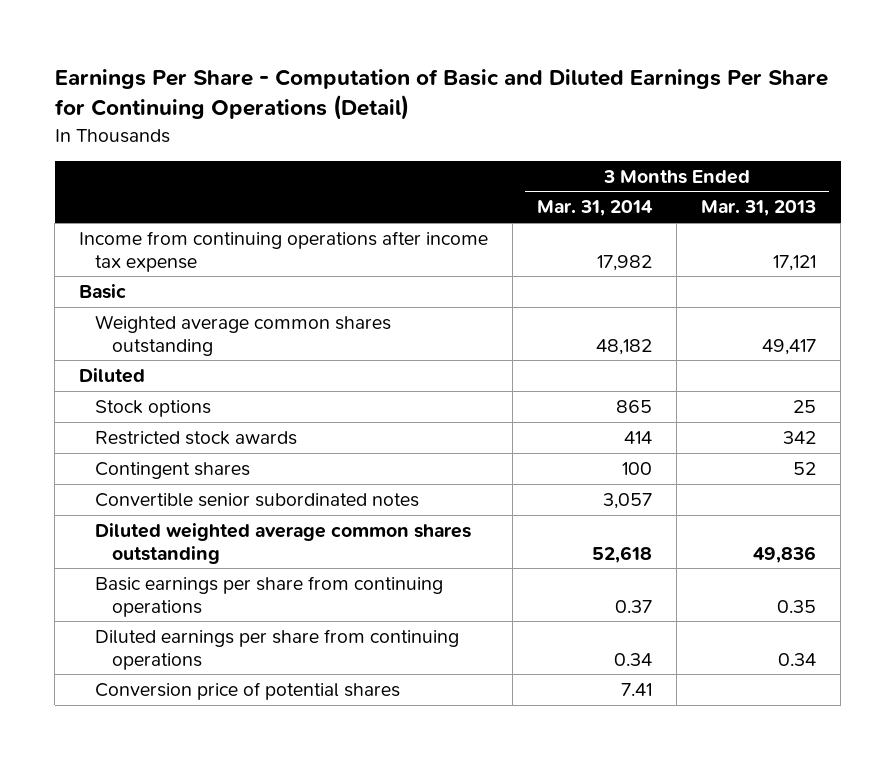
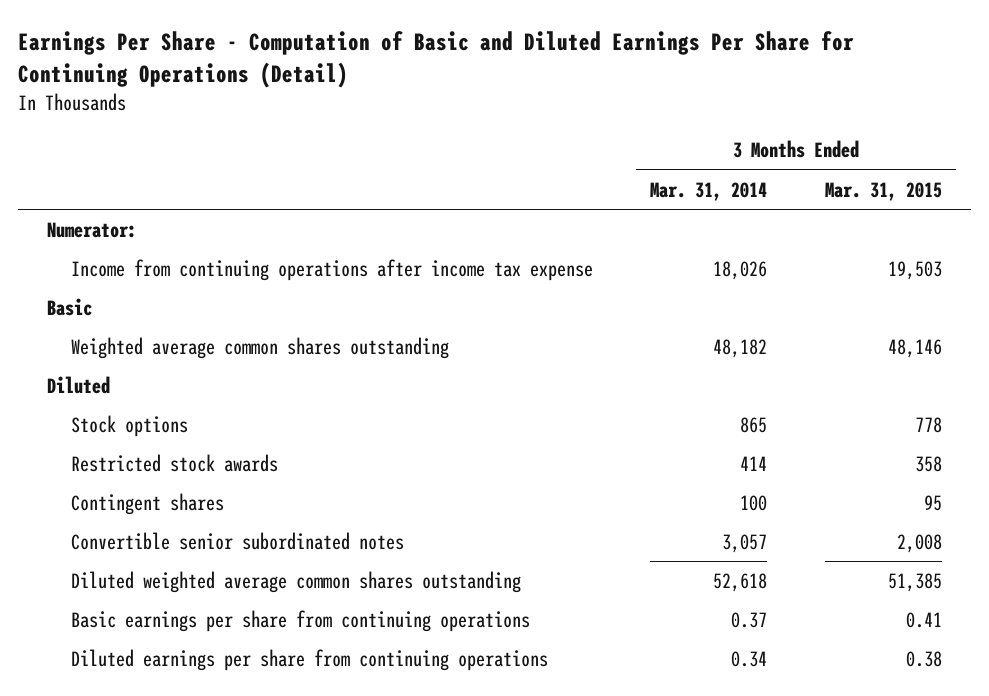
- | 3 Months Ended Mar. 31, 2014 | 3 Months Ended Mar. 31, 2013
+ | 3 Months Ended Mar. 31, 2014 | 3 Months Ended Mar. 31, 2015
- Income from continuing operations after income tax expense | 17,982 | 17,121
+ Numerator:
+ Income from continuing operations after income tax expense | 18,026 | 19,503
- Conversion price of potential shares | 7.41 |

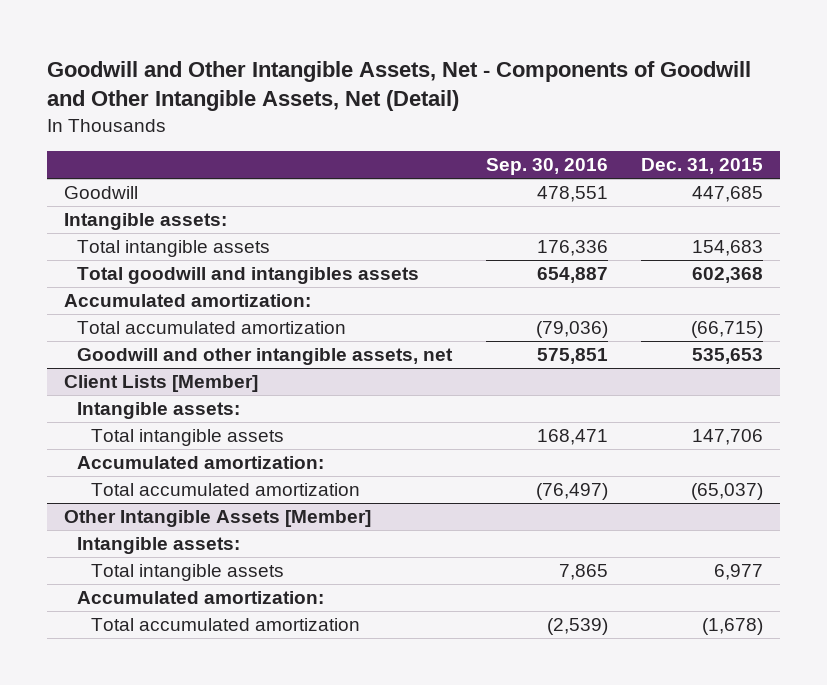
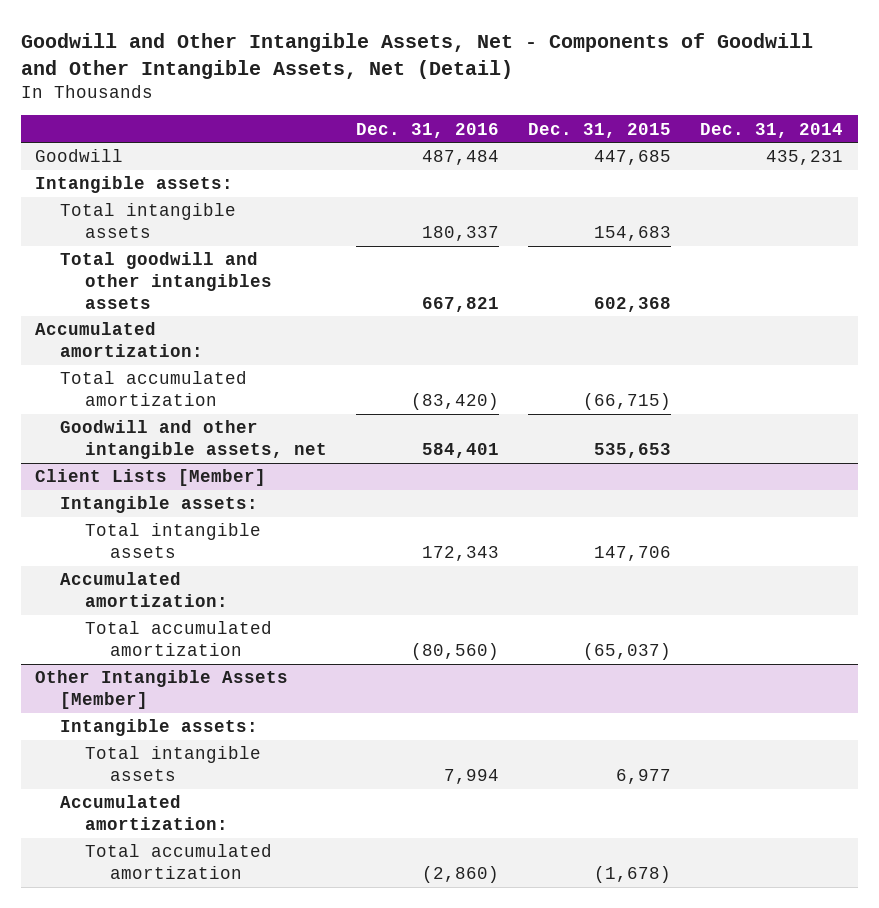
- | Sep. 30, 2016 | Dec. 31, 2015
+ | Dec. 31, 2016 | Dec. 31, 2015 | Dec. 31, 2014
- Total goodwill and intangibles assets | 654,887 | 602,368
+ Total goodwill and other intangibles assets | 667,821 | 602,368 |

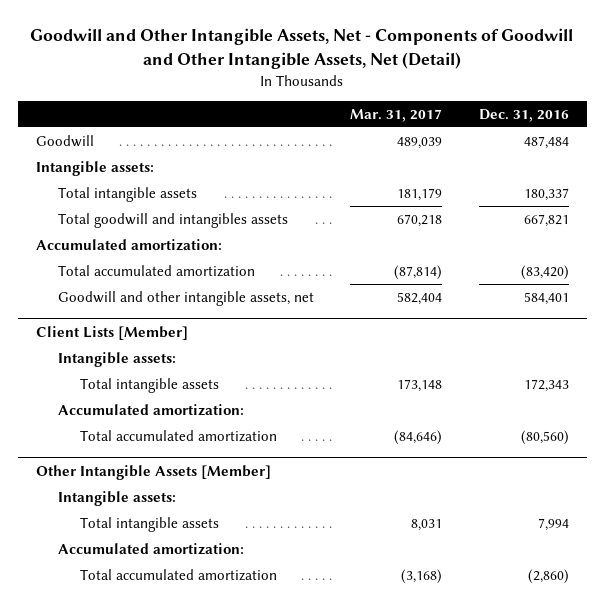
- | Dec. 31, 2016 | Dec. 31, 2015 | Dec. 31, 2014
+ | Mar. 31, 2017 | Dec. 31, 2016
- Total goodwill and other intangibles assets | 667,821 | 602,368 |
+ Total goodwill and intangibles assets | 670,218 | 667,821

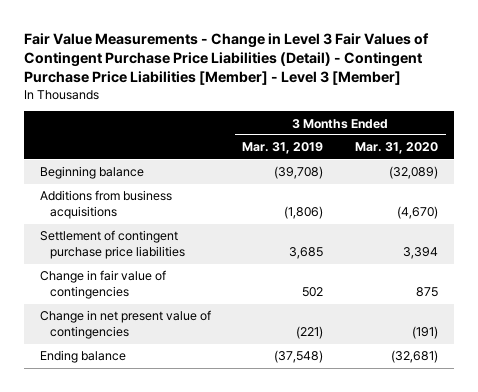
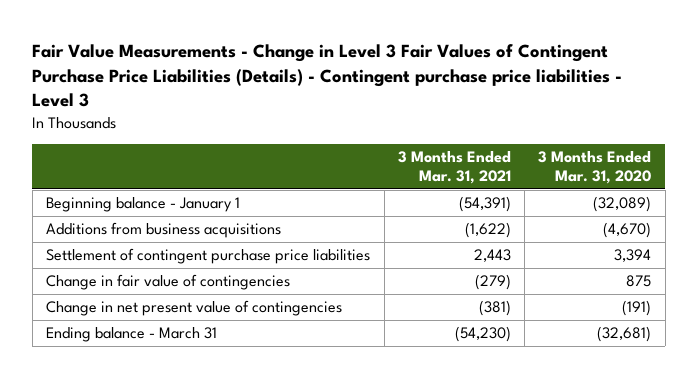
- Fair Value Measurements - Change in Level 3 Fair Values of Contingent Purchase Price Liabilities (Detail) - Contingent Purchase Price Liabilities [Member] - Level 3 [Member]
+ Fair Value Measurements - Change in Level 3 Fair Values of Contingent Purchase Price Liabilities (Details) - Contingent purchase price liabilities - Level 3
- | 3 Months Ended Mar. 31, 2019 | 3 Months Ended Mar. 31, 2020
+ | 3 Months Ended Mar. 31, 2021 | 3 Months Ended Mar. 31, 2020
- Beginning balance | (39,708) | (32,089)
+ Beginning balance - January 1 | (54,391) | (32,089)
- Ending balance | (37,548) | (32,681)
+ Ending balance - March 31 | (54,230) | (32,681)

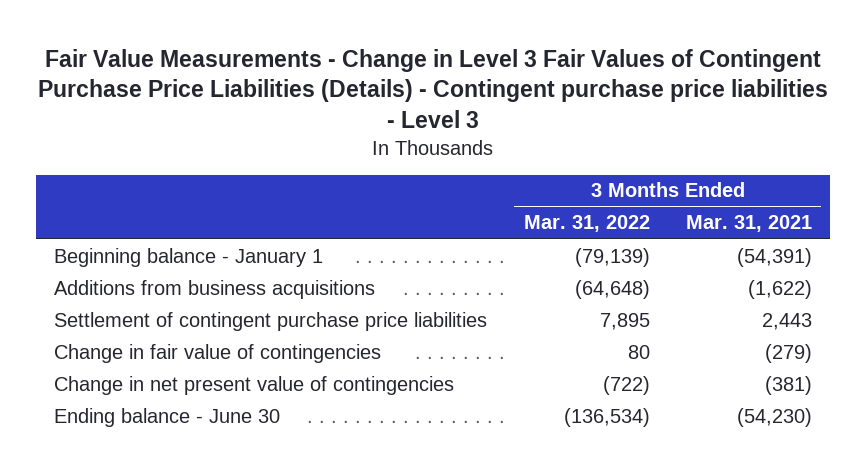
- | 3 Months Ended Mar. 31, 2021 | 3 Months Ended Mar. 31, 2020
+ | 3 Months Ended Mar. 31, 2022 | 3 Months Ended Mar. 31, 2021
- Ending balance - March 31 | (54,230) | (32,681)
+ Ending balance - June 30 | (136,534) | (54,230)

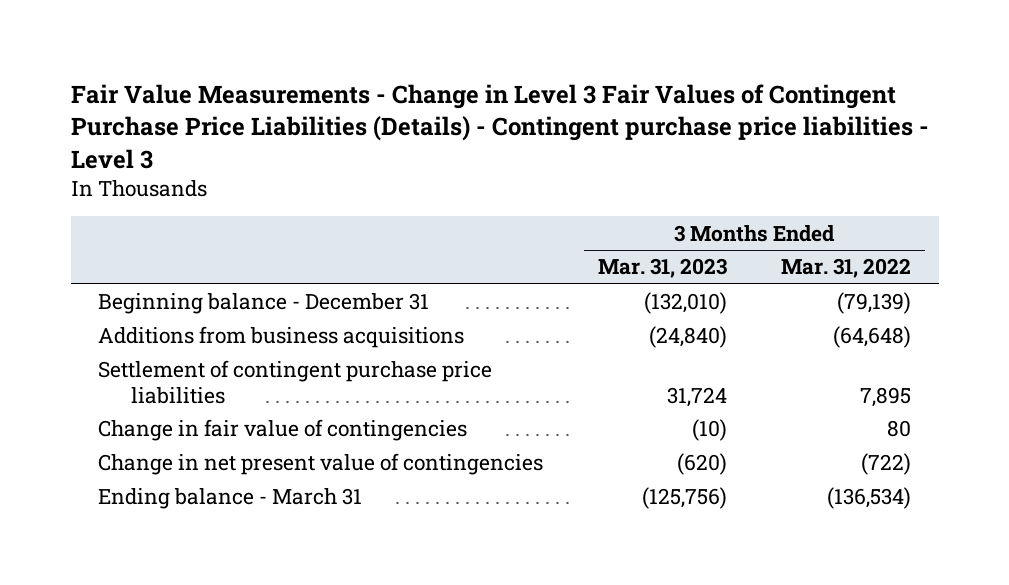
- | 3 Months Ended Mar. 31, 2022 | 3 Months Ended Mar. 31, 2021
+ | 3 Months Ended Mar. 31, 2023 | 3 Months Ended Mar. 31, 2022
- Beginning balance - January 1 | (79,139) | (54,391)
+ Beginning balance - December 31 | (132,010) | (79,139)
- Ending balance - June 30 | (136,534) | (54,230)
+ Ending balance - March 31 | (125,756) | (136,534)

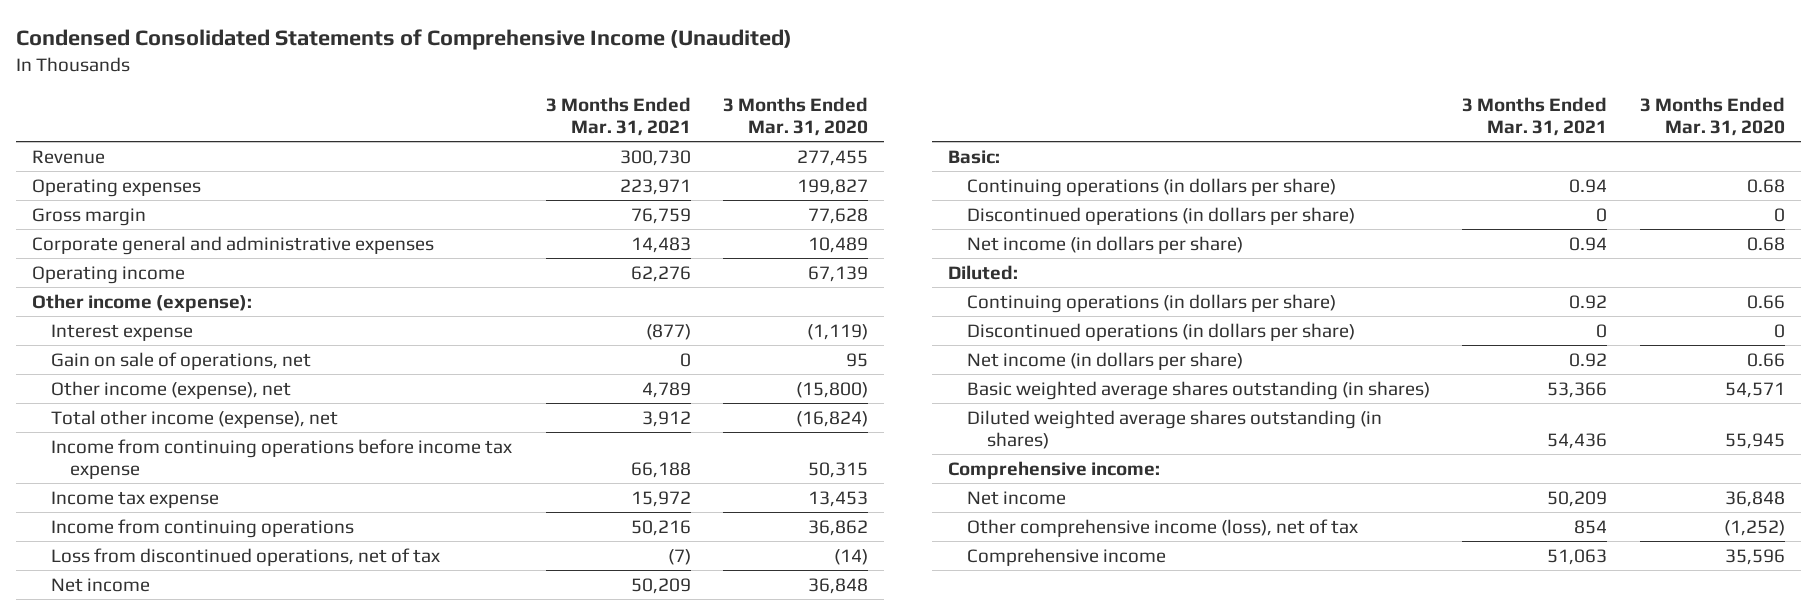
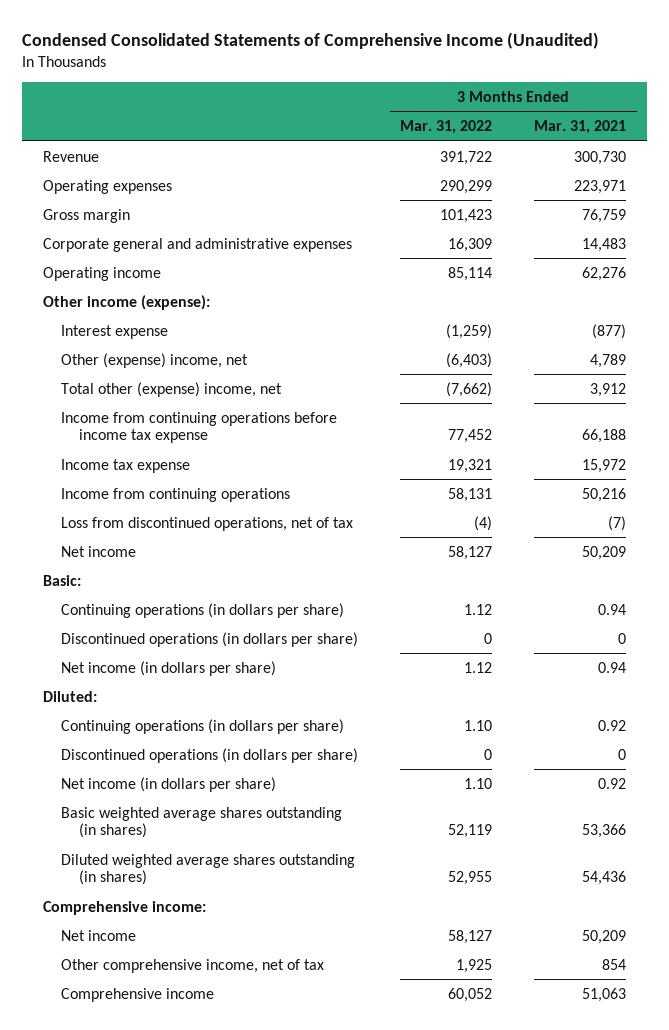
- | 3 Months Ended Mar. 31, 2021 | 3 Months Ended Mar. 31, 2020
+ | 3 Months Ended Mar. 31, 2022 | 3 Months Ended Mar. 31, 2021
- Gain on sale of operations, net | 0 | 95
- Other income (expense), net | 4,789 | (15,800)
- Total other income (expense), net | 3,912 | (16,824)
+ Other (expense) income, net | (6,403) | 4,789
+ Total other (expense) income, net | (7,662) | 3,912
- Other comprehensive income (loss), net of tax | 854 | (1,252)
+ Other comprehensive income, net of tax | 1,925 | 854

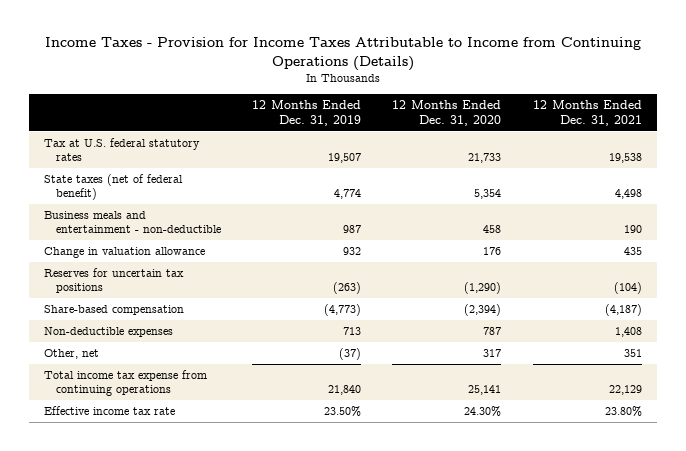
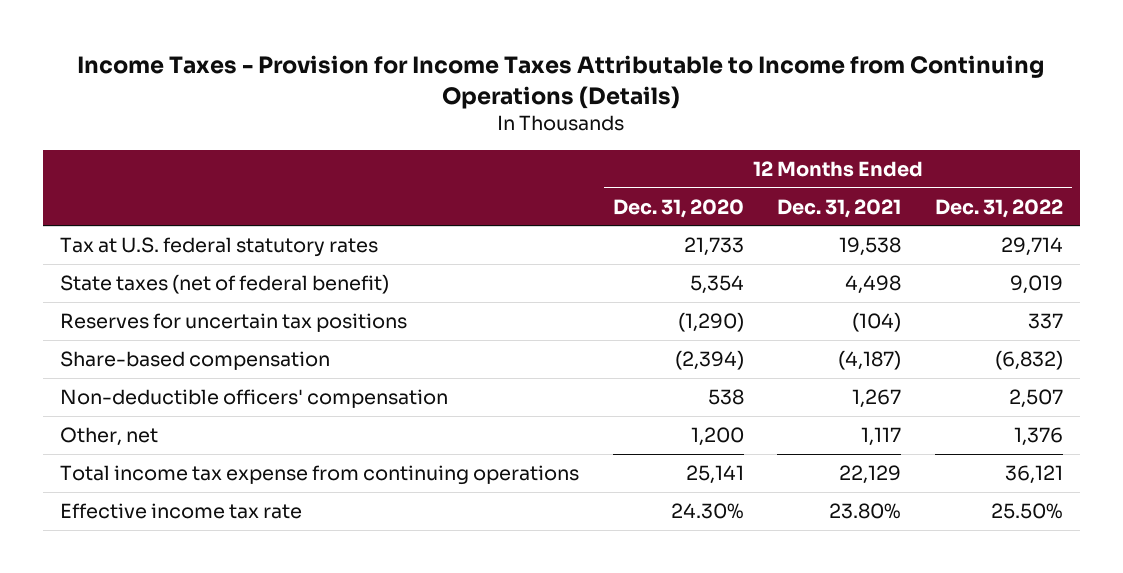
- | 12 Months Ended Dec. 31, 2019 | 12 Months Ended Dec. 31, 2020 | 12 Months Ended Dec. 31, 2021
+ | 12 Months Ended Dec. 31, 2020 | 12 Months Ended Dec. 31, 2021 | 12 Months Ended Dec. 31, 2022
- Business meals and entertainment - non-deductible | 987 | 458 | 190
- Change in valuation allowance | 932 | 176 | 435
- Non-deductible expenses | 713 | 787 | 1,408
- Other, net | (37) | 317 | 351
+ Non-deductible officers' compensation | 538 | 1,267 | 2,507
+ Other, net | 1,200 | 1,117 | 1,376

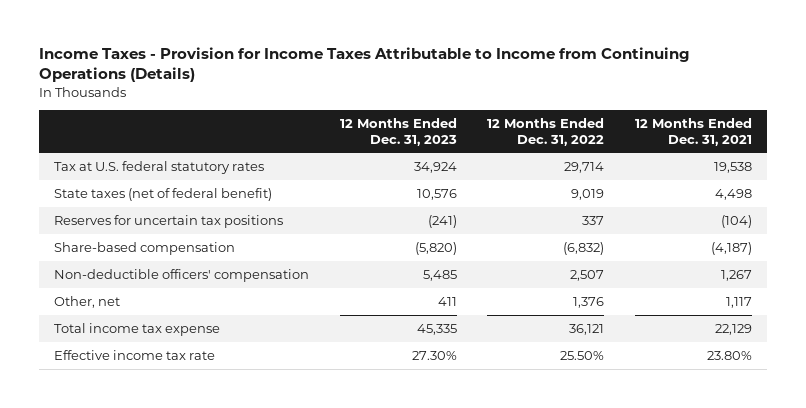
- | 12 Months Ended Dec. 31, 2020 | 12 Months Ended Dec. 31, 2021 | 12 Months Ended Dec. 31, 2022
+ | 12 Months Ended Dec. 31, 2023 | 12 Months Ended Dec. 31, 2022 | 12 Months Ended Dec. 31, 2021
- Total income tax expense from continuing operations | 25,141 | 22,129 | 36,121
+ Total income tax expense | 45,335 | 36,121 | 22,129

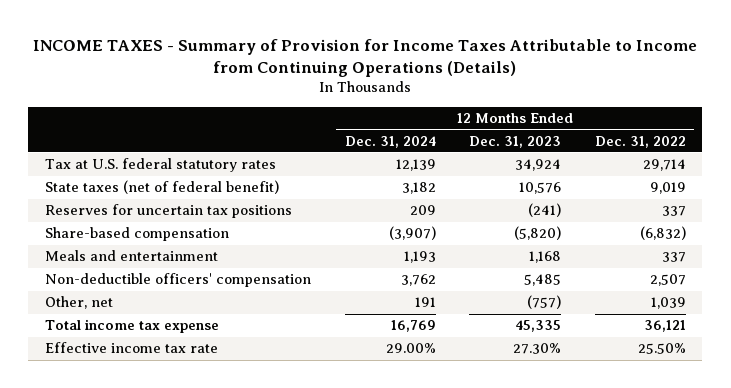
- Income Taxes - Provision for Income Taxes Attributable to Income from Continuing Operations (Details)
+ INCOME TAXES - Summary of Provision for Income Taxes Attributable to Income from Continuing Operations (Details)
- | 12 Months Ended Dec. 31, 2023 | 12 Months Ended Dec. 31, 2022 | 12 Months Ended Dec. 31, 2021
+ | 12 Months Ended Dec. 31, 2024 | 12 Months Ended Dec. 31, 2023 | 12 Months Ended Dec. 31, 2022
+ Meals and entertainment | 1,193 | 1,168 | 337
- Other, net | 411 | 1,376 | 1,117
+ Other, net | 191 | (757) | 1,039

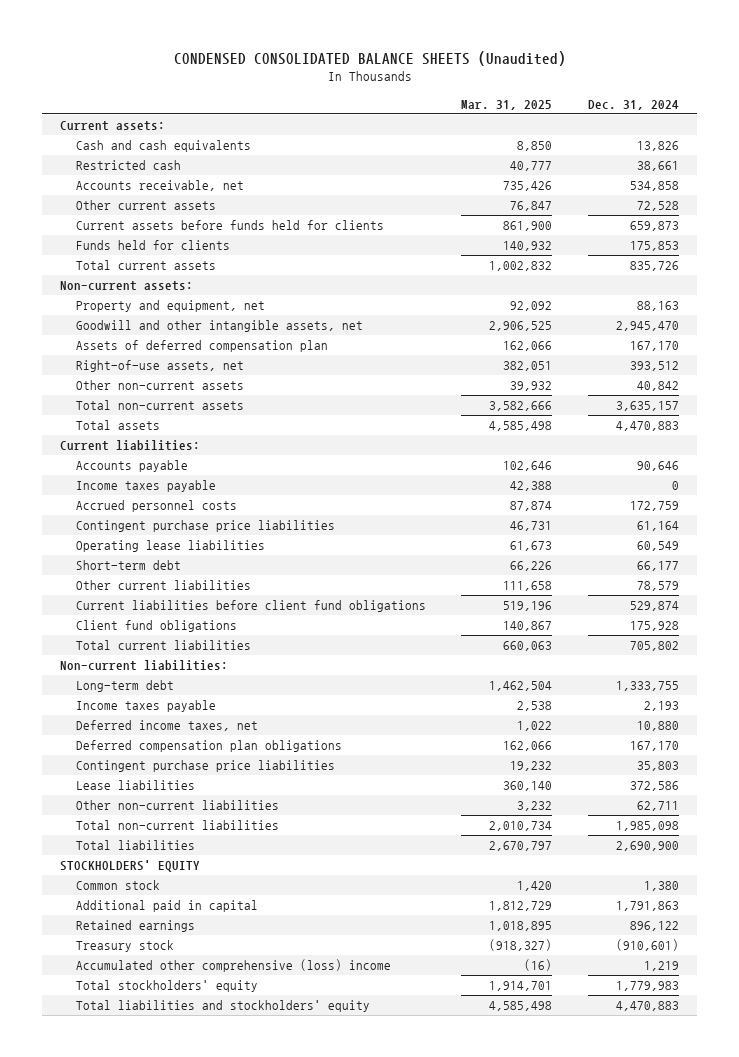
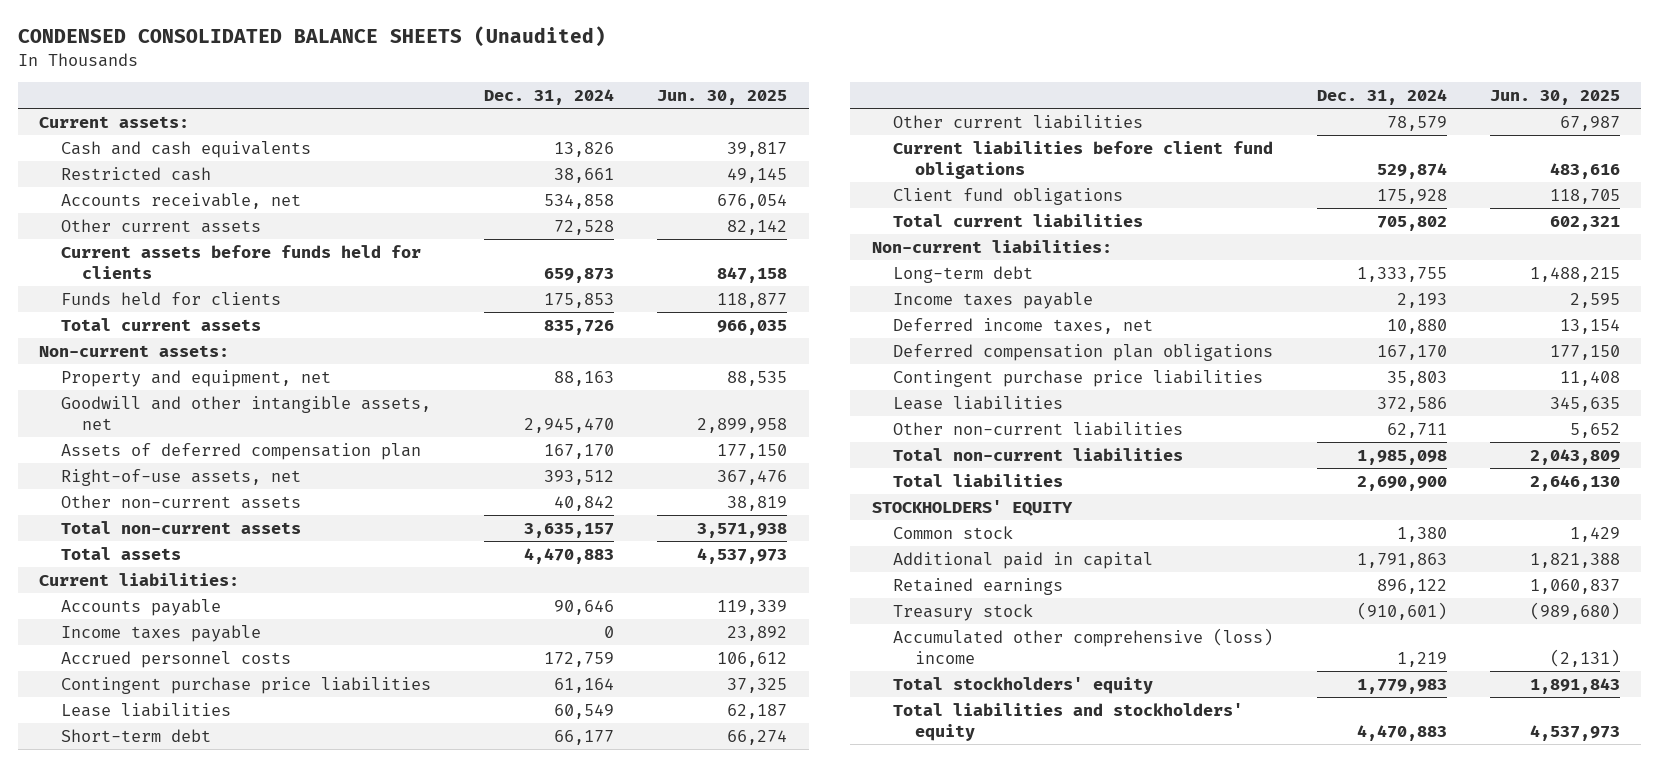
- | Mar. 31, 2025 | Dec. 31, 2024
+ | Dec. 31, 2024 | Jun. 30, 2025
- Operating lease liabilities | 61,673 | 60,549
+ Lease liabilities | 60,549 | 62,187

